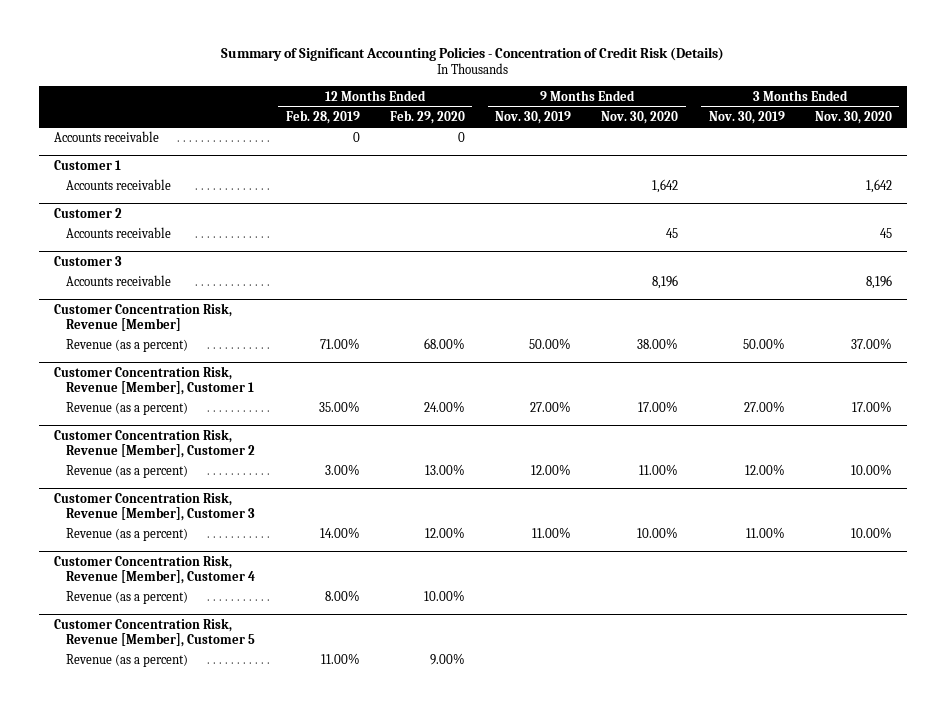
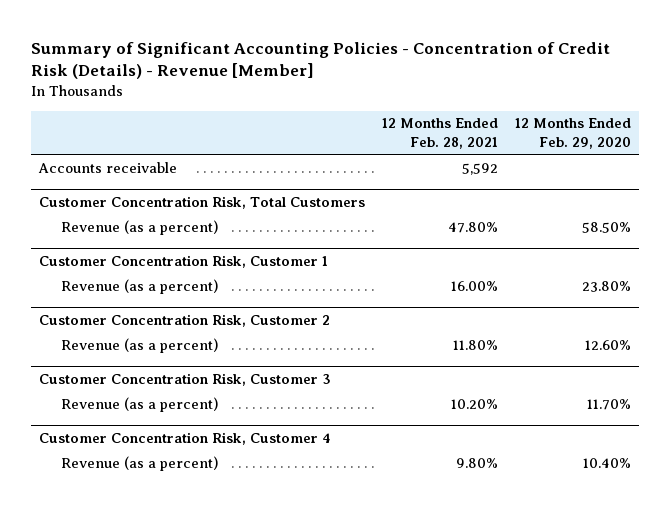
- Summary of Significant Accounting Policies - Concentration of Credit Risk (Details)
+ Summary of Significant Accounting Policies - Concentration of Credit Risk (Details) - Revenue [Member]
- | 12 Months Ended Feb. 28, 2019 | 12 Months Ended Feb. 29, 2020 | 9 Months Ended Nov. 30, 2019 | 9 Months Ended Nov. 30, 2020 | 3 Months Ended Nov. 30, 2019 | 3 Months Ended Nov. 30, 2020
+ | 12 Months Ended Feb. 28, 2021 | 12 Months Ended Feb. 29, 2020
- Accounts receivable | 0 | 0 | | | |
- Customer 1
- Customer 2
- Accounts receivable | | | | 45 | | 45
- Customer 3
- Accounts receivable | | | | 8,196 | | 8,196
- Customer Concentration Risk, Revenue [Member]
- Revenue (as a percent) | 71.00% | 68.00% | 50.00% | 38.00% | 50.00% | 37.00%
- Customer Concentration Risk, Revenue [Member], Customer 1
- Revenue (as a percent) | 35.00% | 24.00% | 27.00% | 17.00% | 27.00% | 17.00%
- Customer Concentration Risk, Revenue [Member], Customer 2
- Revenue (as a percent) | 3.00% | 13.00% | 12.00% | 11.00% | 12.00% | 10.00%
- Customer Concentration Risk, Revenue [Member], Customer 3
- Revenue (as a percent) | 14.00% | 12.00% | 11.00% | 10.00% | 11.00% | 10.00%
- Customer Concentration Risk, Revenue [Member], Customer 4
- Revenue (as a percent) | 8.00% | 10.00% | | | |
- Customer Concentration Risk, Revenue [Member], Customer 5
- Revenue (as a percent) | 11.00% | 9.00% | | | |
+ Customer Concentration Risk, Total Customers
+ Revenue (as a percent) | 47.80% | 58.50%
+ Customer Concentration Risk, Customer 1
+ Revenue (as a percent) | 16.00% | 23.80%
+ Customer Concentration Risk, Customer 2
+ Revenue (as a percent) | 11.80% | 12.60%
+ Customer Concentration Risk, Customer 3
+ Revenue (as a percent) | 10.20% | 11.70%
+ Customer Concentration Risk, Customer 4
+ Revenue (as a percent) | 9.80% | 10.40%

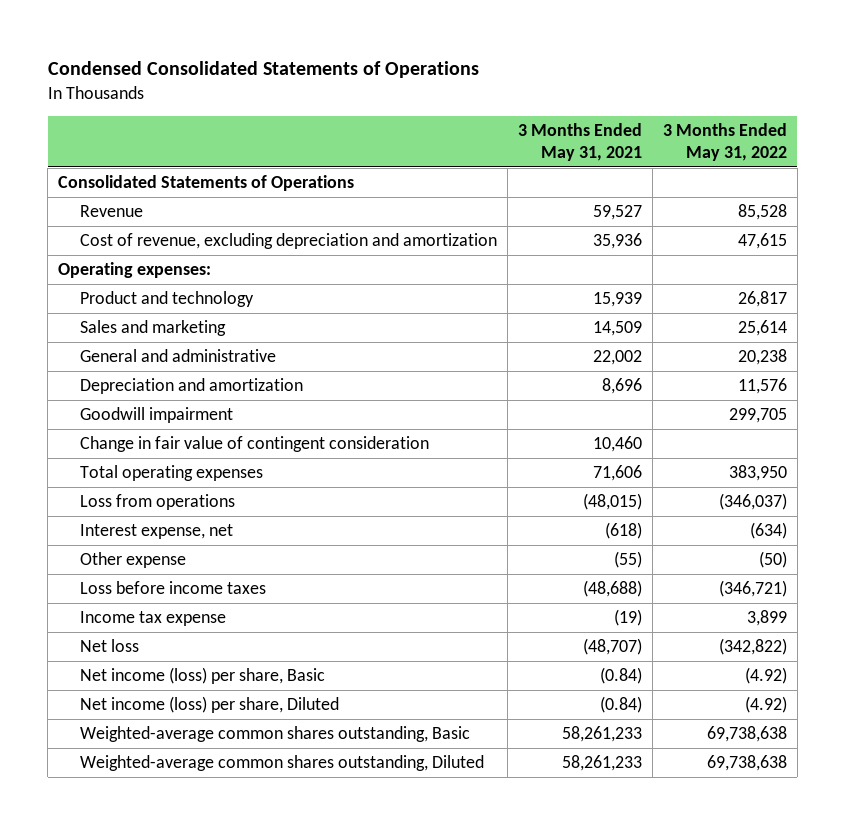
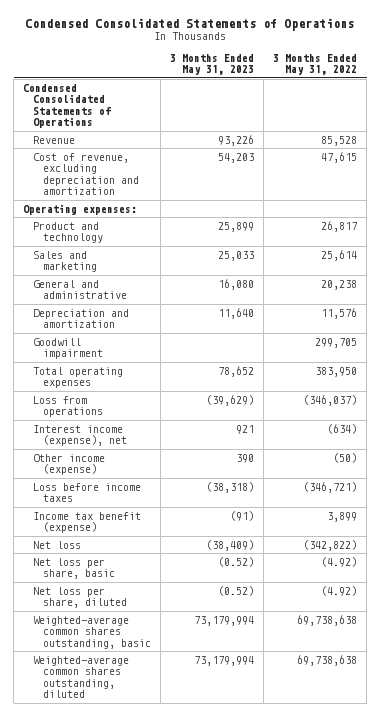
- | 3 Months Ended May 31, 2021 | 3 Months Ended May 31, 2022
+ | 3 Months Ended May 31, 2023 | 3 Months Ended May 31, 2022
- Consolidated Statements of Operations
+ Condensed Consolidated Statements of Operations
- Change in fair value of contingent consideration | 10,460 |
- Interest expense, net | (618) | (634)
- Other expense | (55) | (50)
+ Interest income (expense), net | 921 | (634)
+ Other income (expense) | 390 | (50)
- Income tax expense | (19) | 3,899
+ Income tax benefit (expense) | (91) | 3,899
- Net income (loss) per share, Basic | (0.84) | (4.92)
- Net income (loss) per share, Diluted | (0.84) | (4.92)
- Weighted-average common shares outstanding, Basic | 58,261,233 | 69,738,638
- Weighted-average common shares outstanding, Diluted | 58,261,233 | 69,738,638
+ Net loss per share, basic | (0.52) | (4.92)
+ Net loss per share, diluted | (0.52) | (4.92)
+ Weighted-average common shares outstanding, basic | 73,179,994 | 69,738,638
+ Weighted-average common shares outstanding, diluted | 73,179,994 | 69,738,638

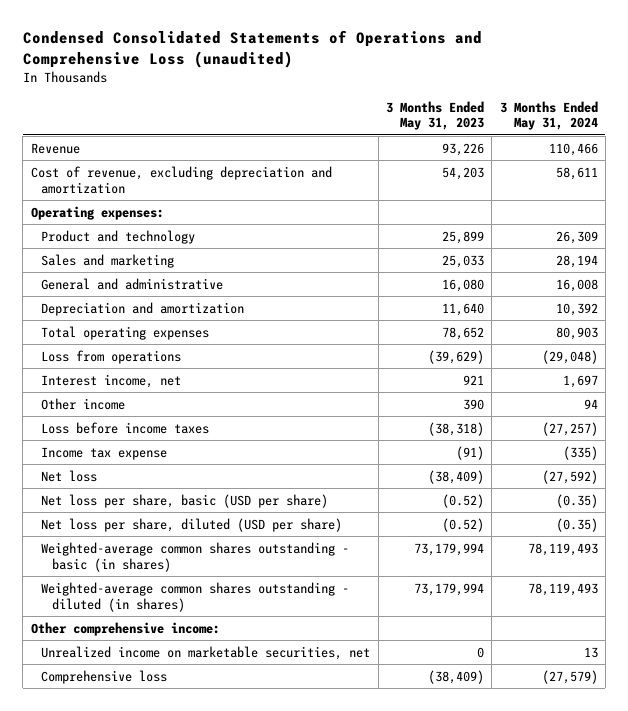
- Condensed Consolidated Statements of Operations
+ Condensed Consolidated Statements of Operations and Comprehensive Loss (unaudited)
- | 3 Months Ended May 31, 2023 | 3 Months Ended May 31, 2022
+ | 3 Months Ended May 31, 2023 | 3 Months Ended May 31, 2024
- Condensed Consolidated Statements of Operations
- Goodwill impairment | | 299,705
- Interest income (expense), net | 921 | (634)
- Other income (expense) | 390 | (50)
+ Interest income, net | 921 | 1,697
+ Other income | 390 | 94
- Income tax benefit (expense) | (91) | 3,899
+ Income tax expense | (91) | (335)
- Net loss per share, basic | (0.52) | (4.92)
- Net loss per share, diluted | (0.52) | (4.92)
- Weighted-average common shares outstanding, basic | 73,179,994 | 69,738,638
- Weighted-average common shares outstanding, diluted | 73,179,994 | 69,738,638
+ Net loss per share, basic (USD per share) | (0.52) | (0.35)
+ Net loss per share, diluted (USD per share) | (0.52) | (0.35)
+ Weighted-average common shares outstanding - basic (in shares) | 73,179,994 | 78,119,493
+ Weighted-average common shares outstanding - diluted (in shares) | 73,179,994 | 78,119,493
+ Other comprehensive income:
+ Unrealized income on marketable securities, net | 0 | 13
+ Comprehensive loss | (38,409) | (27,579)

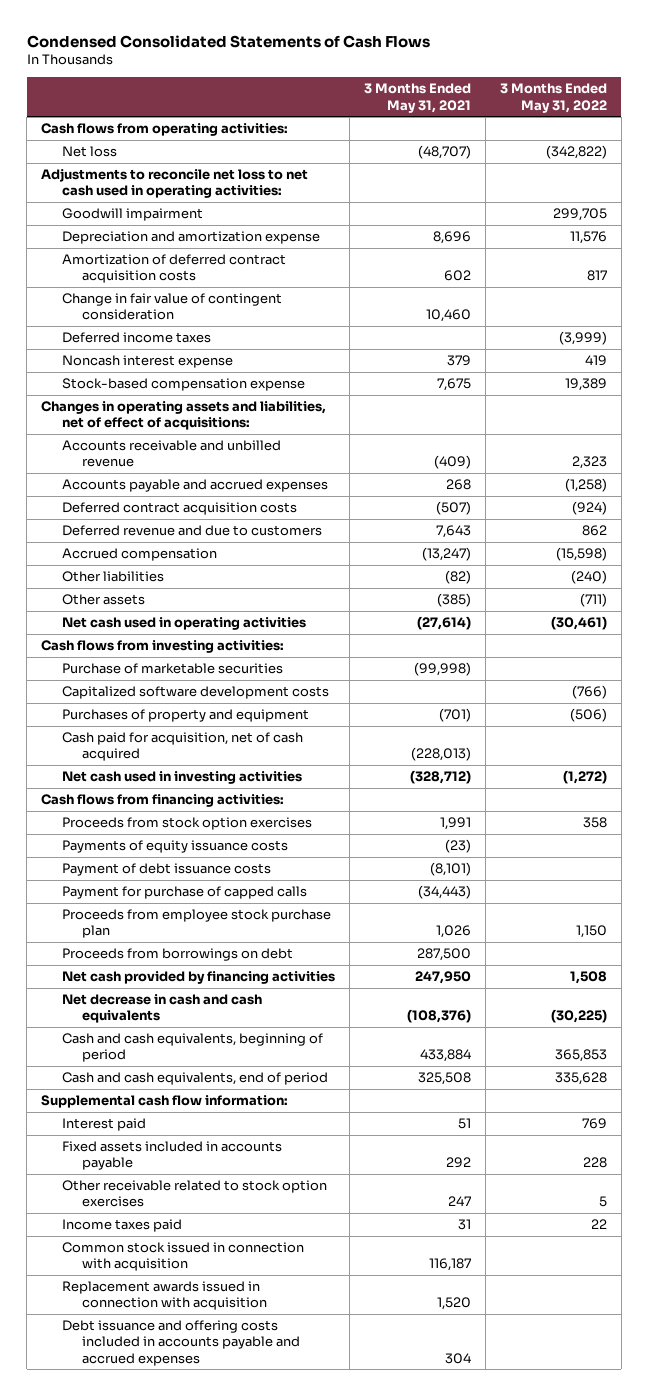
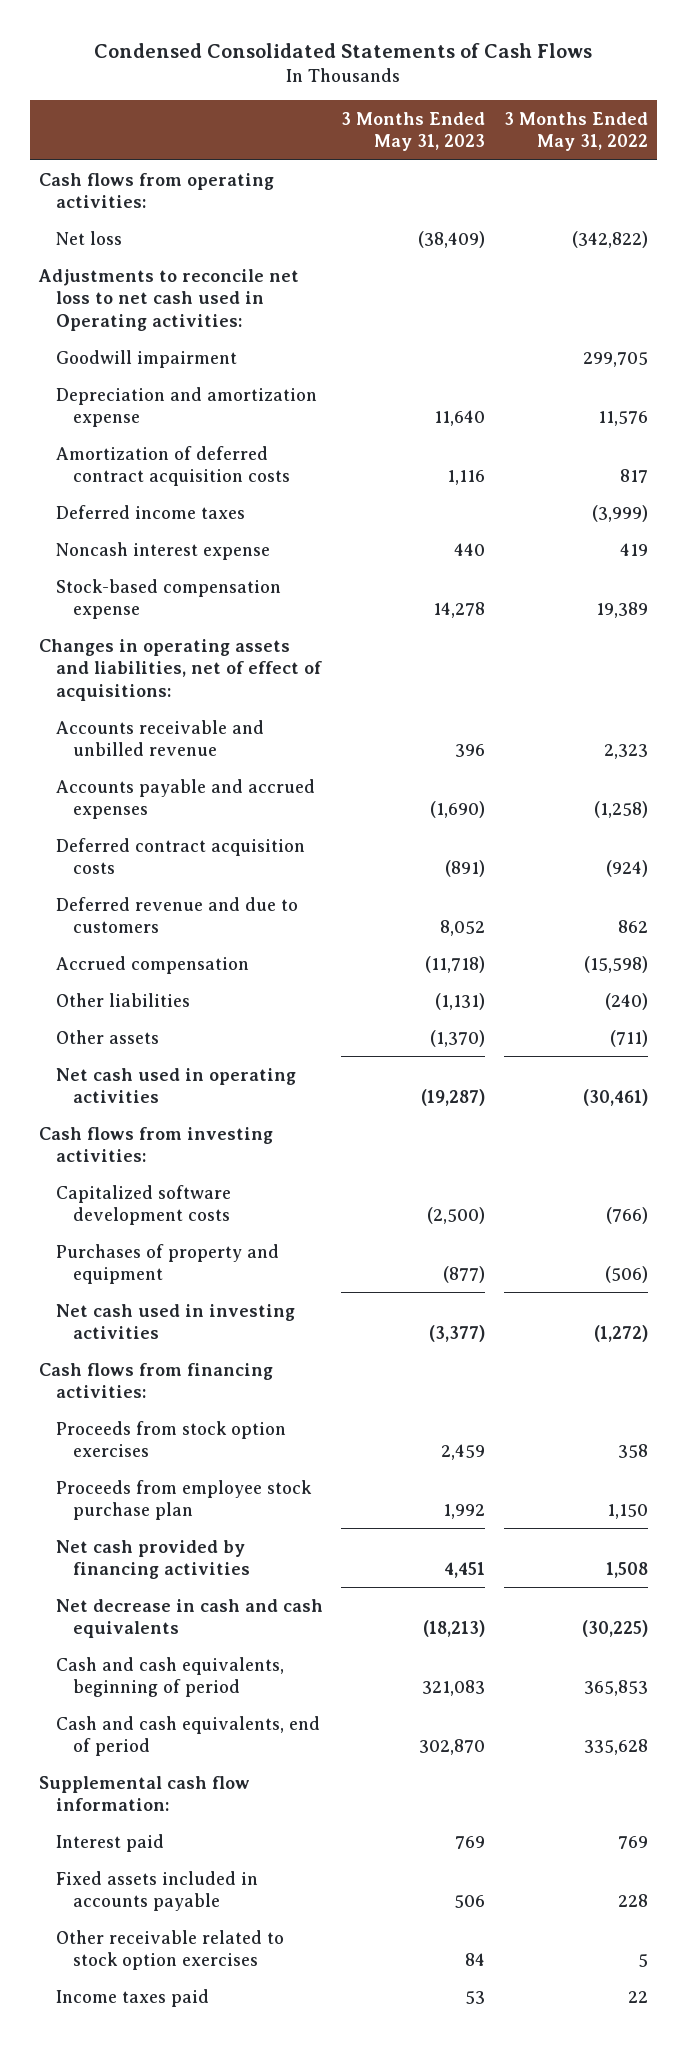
- | 3 Months Ended May 31, 2021 | 3 Months Ended May 31, 2022
+ | 3 Months Ended May 31, 2023 | 3 Months Ended May 31, 2022
- Adjustments to reconcile net loss to net cash used in operating activities:
+ Adjustments to reconcile net loss to net cash used in Operating activities:
- Change in fair value of contingent consideration | 10,460 |
- Purchase of marketable securities | (99,998) |
- Cash paid for acquisition, net of cash acquired | (228,013) |
- Payments of equity issuance costs | (23) |
- Payment of debt issuance costs | (8,101) |
- Payment for purchase of capped calls | (34,443) |
- Proceeds from borrowings on debt | 287,500 |
- Common stock issued in connection with acquisition | 116,187 |
- Replacement awards issued in connection with acquisition | 1,520 |
- Debt issuance and offering costs included in accounts payable and accrued expenses | 304 |

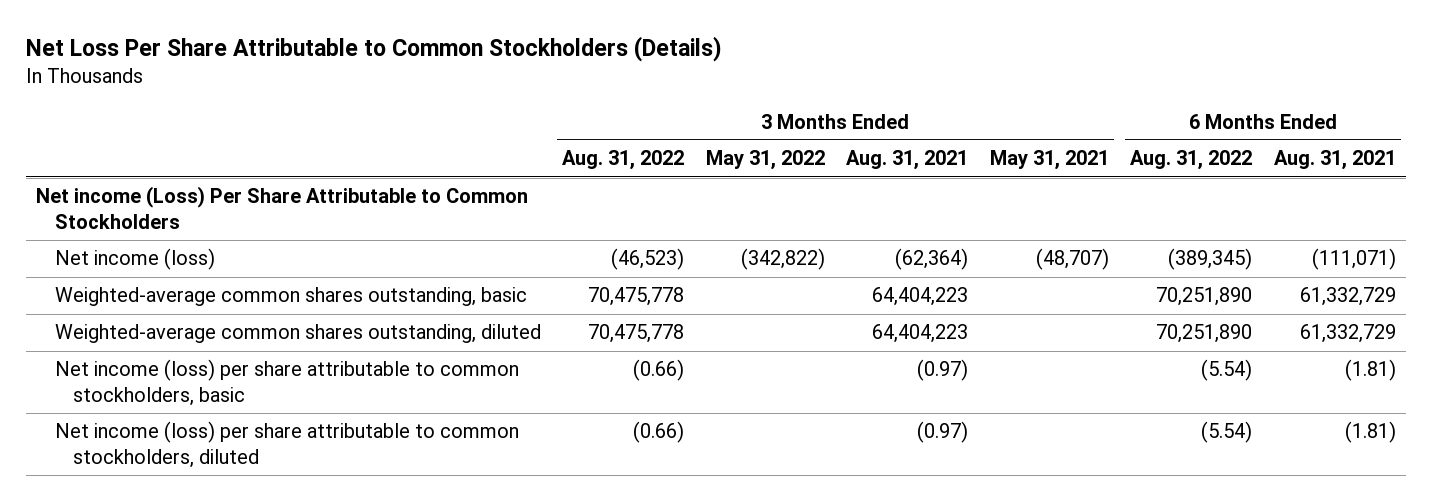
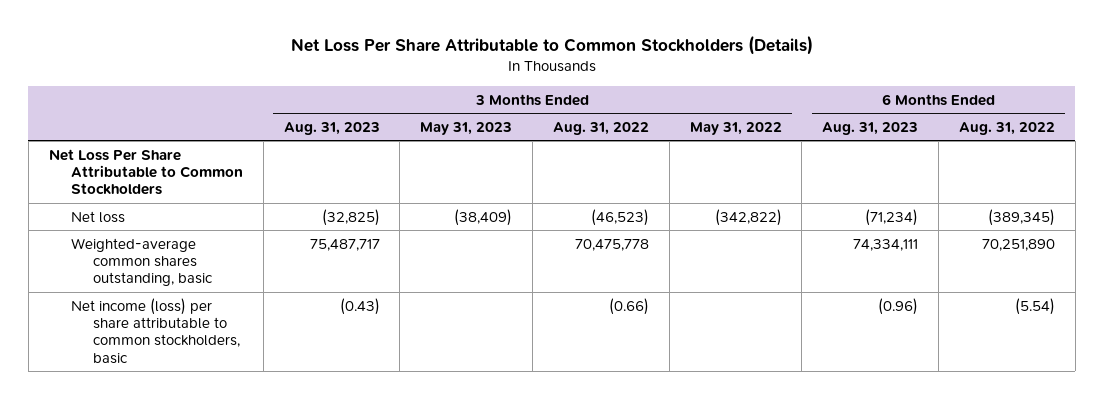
- | 3 Months Ended Aug. 31, 2022 | 3 Months Ended May 31, 2022 | 3 Months Ended Aug. 31, 2021 | 3 Months Ended May 31, 2021 | 6 Months Ended Aug. 31, 2022 | 6 Months Ended Aug. 31, 2021
+ | 3 Months Ended Aug. 31, 2023 | 3 Months Ended May 31, 2023 | 3 Months Ended Aug. 31, 2022 | 3 Months Ended May 31, 2022 | 6 Months Ended Aug. 31, 2023 | 6 Months Ended Aug. 31, 2022
- Net income (Loss) Per Share Attributable to Common Stockholders
- Net income (loss) | (46,523) | (342,822) | (62,364) | (48,707) | (389,345) | (111,071)
+ Net Loss Per Share Attributable to Common Stockholders
+ Net loss | (32,825) | (38,409) | (46,523) | (342,822) | (71,234) | (389,345)
- Weighted-average common shares outstanding, diluted | 70,475,778 | | 64,404,223 | | 70,251,890 | 61,332,729
- Net income (loss) per share attributable to common stockholders, diluted | (0.66) | | (0.97) | | (5.54) | (1.81)

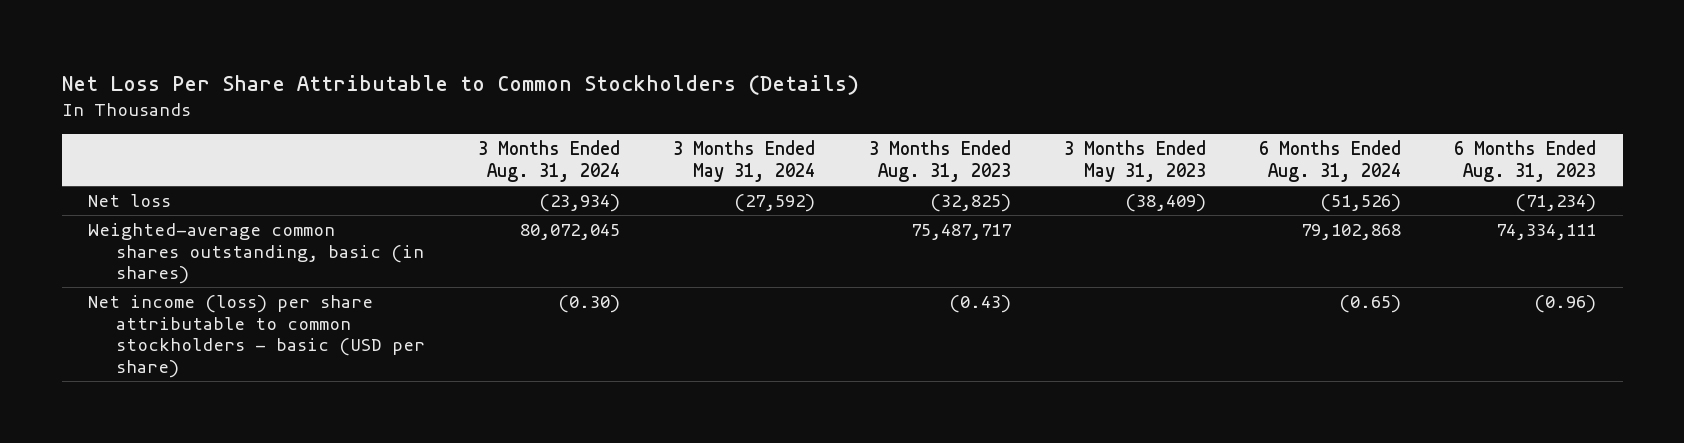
- | 3 Months Ended Aug. 31, 2023 | 3 Months Ended May 31, 2023 | 3 Months Ended Aug. 31, 2022 | 3 Months Ended May 31, 2022 | 6 Months Ended Aug. 31, 2023 | 6 Months Ended Aug. 31, 2022
+ | 3 Months Ended Aug. 31, 2024 | 3 Months Ended May 31, 2024 | 3 Months Ended Aug. 31, 2023 | 3 Months Ended May 31, 2023 | 6 Months Ended Aug. 31, 2024 | 6 Months Ended Aug. 31, 2023
- Net Loss Per Share Attributable to Common Stockholders
- Weighted-average common shares outstanding, basic | 75,487,717 | | 70,475,778 | | 74,334,111 | 70,251,890
- Net income (loss) per share attributable to common stockholders, basic | (0.43) | | (0.66) | | (0.96) | (5.54)
+ Weighted-average common shares outstanding, basic (in shares) | 80,072,045 | | 75,487,717 | | 79,102,868 | 74,334,111
+ Net income (loss) per share attributable to common stockholders - basic (USD per share) | (0.30) | | (0.43) | | (0.65) | (0.96)

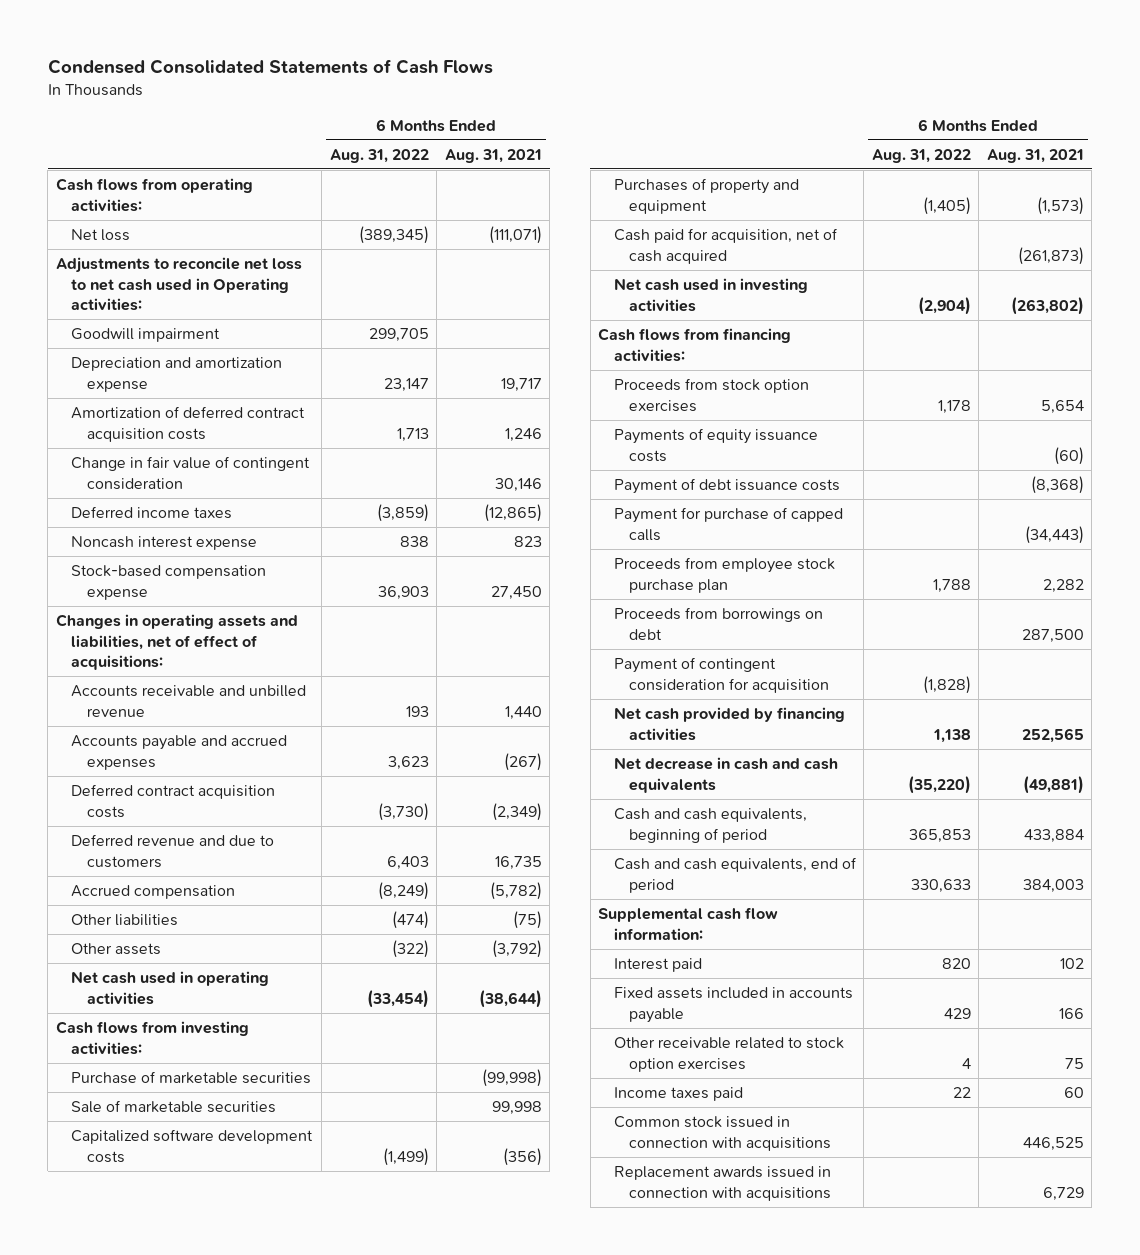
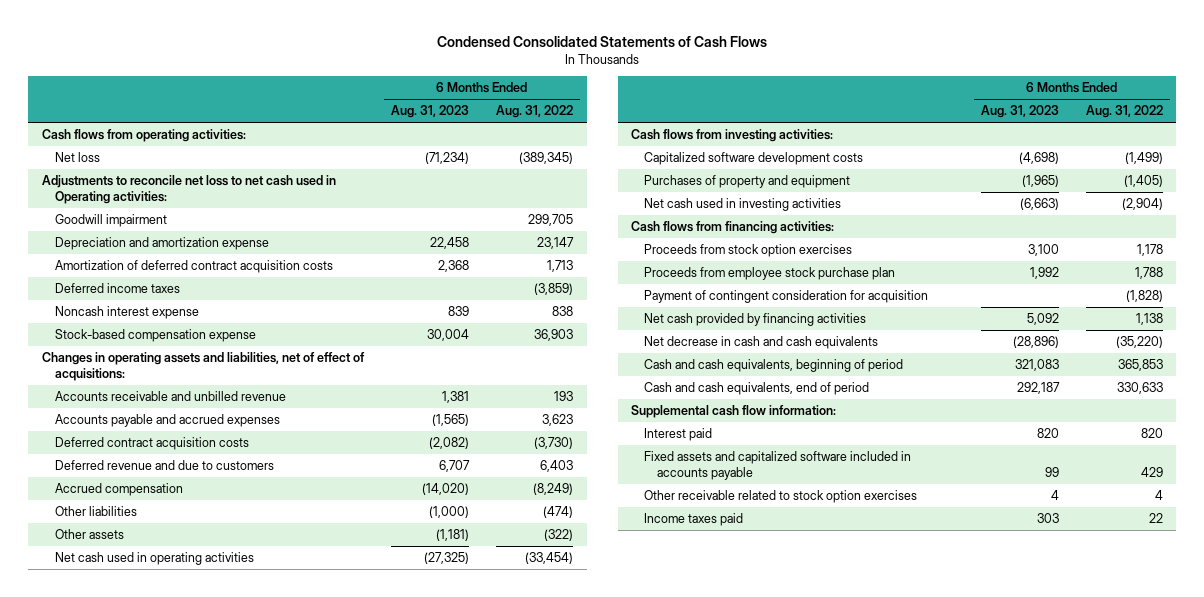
- | 6 Months Ended Aug. 31, 2022 | 6 Months Ended Aug. 31, 2021
+ | 6 Months Ended Aug. 31, 2023 | 6 Months Ended Aug. 31, 2022
- Change in fair value of contingent consideration | | 30,146
- Purchase of marketable securities | | (99,998)
- Sale of marketable securities | | 99,998
- Cash paid for acquisition, net of cash acquired | | (261,873)
- Payments of equity issuance costs | | (60)
- Payment of debt issuance costs | | (8,368)
- Payment for purchase of capped calls | | (34,443)
- Proceeds from borrowings on debt | | 287,500
- Fixed assets included in accounts payable | 429 | 166
+ Fixed assets and capitalized software included in accounts payable | 99 | 429
- Common stock issued in connection with acquisitions | | 446,525
- Replacement awards issued in connection with acquisitions | | 6,729

